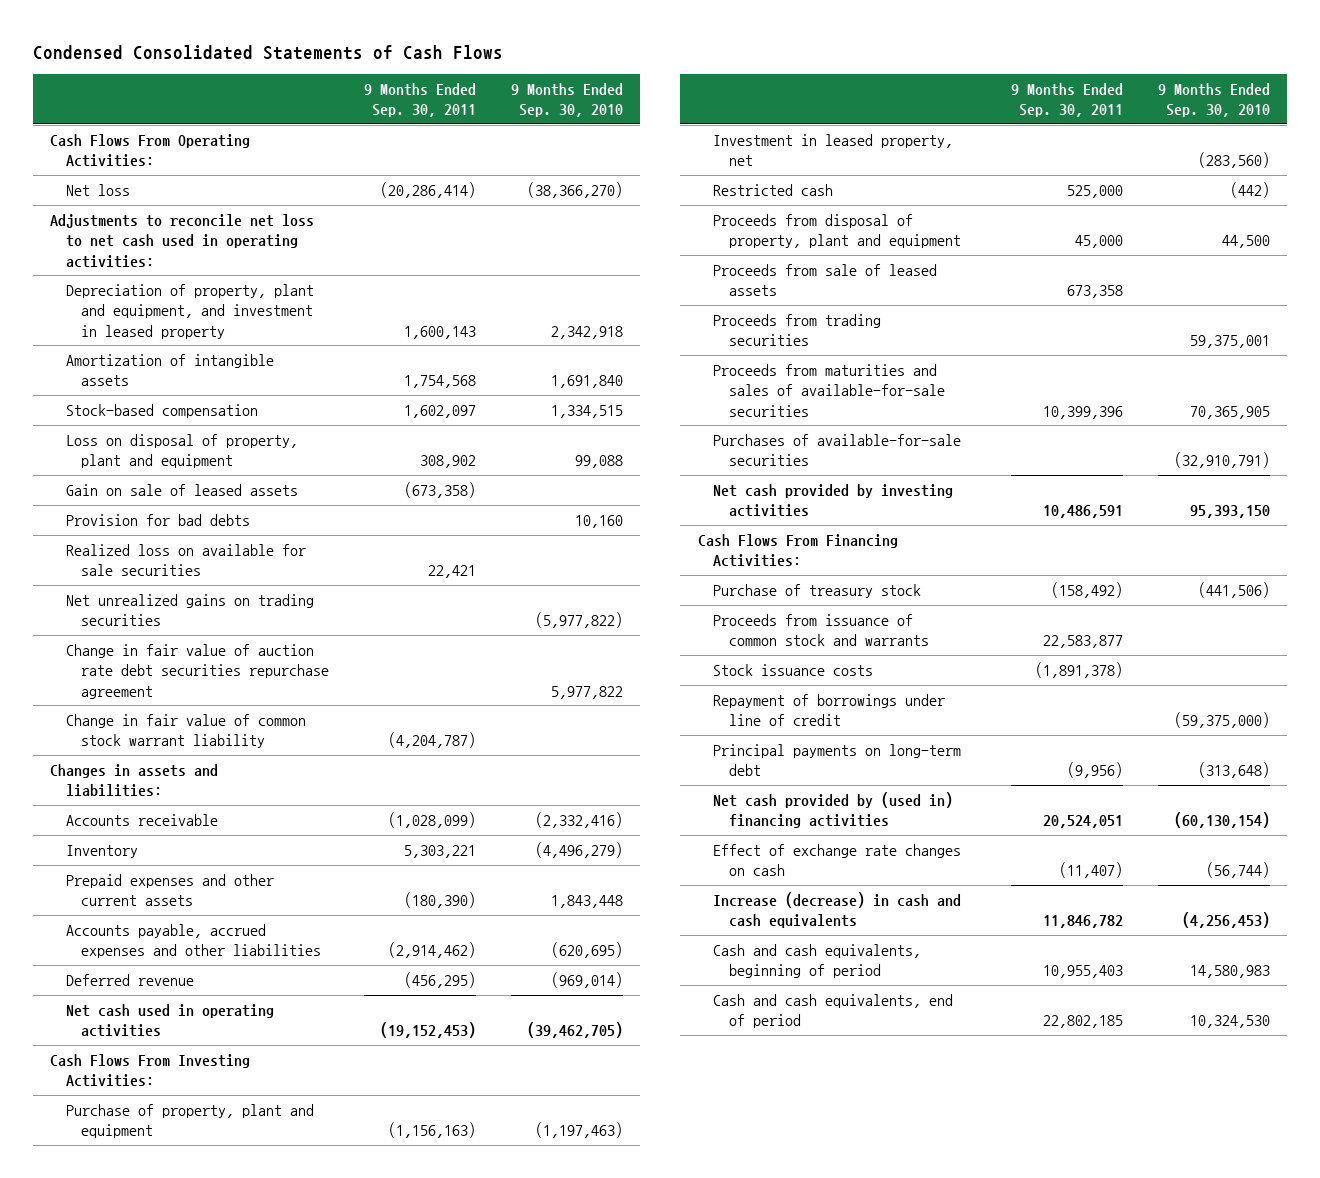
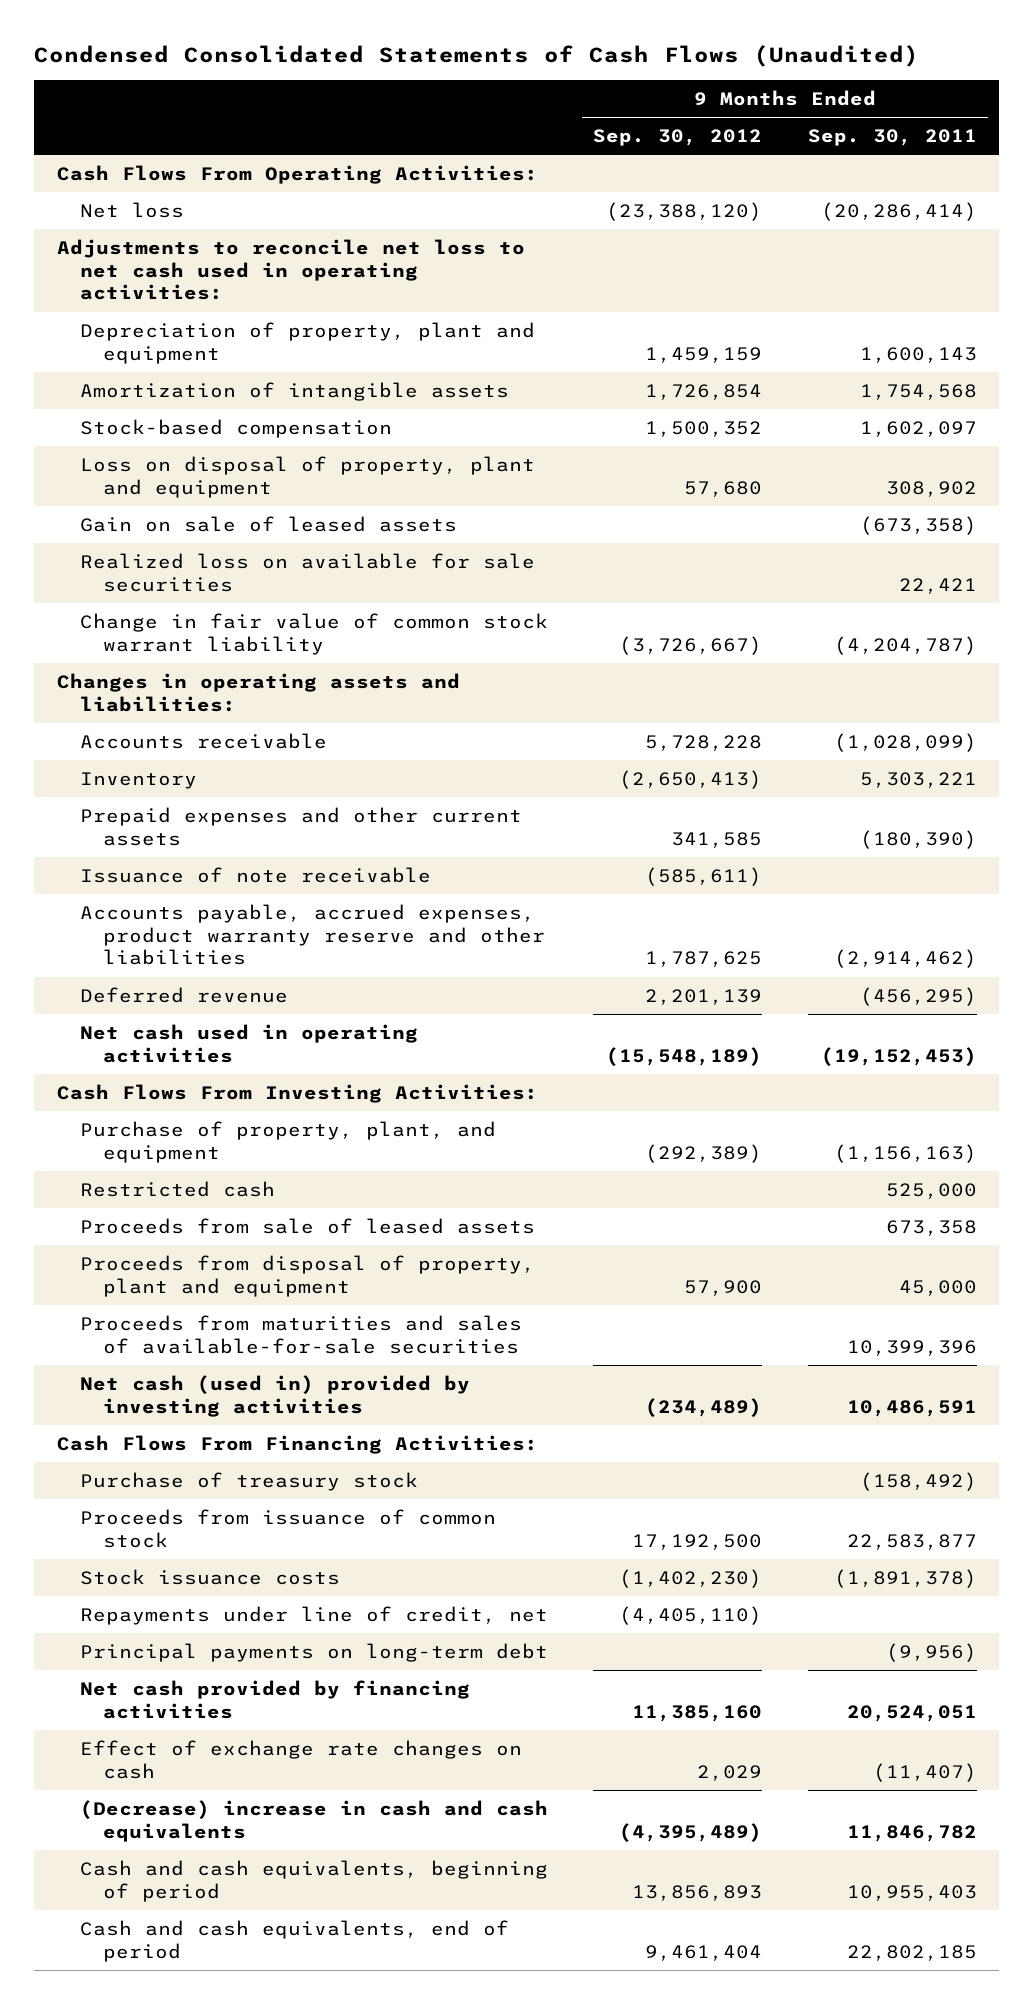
- Condensed Consolidated Statements of Cash Flows
+ Condensed Consolidated Statements of Cash Flows (Unaudited)
- | 9 Months Ended Sep. 30, 2011 | 9 Months Ended Sep. 30, 2010
+ | 9 Months Ended Sep. 30, 2012 | 9 Months Ended Sep. 30, 2011
- Depreciation of property, plant and equipment, and investment in leased property | 1,600,143 | 2,342,918
+ Depreciation of property, plant and equipment | 1,459,159 | 1,600,143
- Provision for bad debts | | 10,160
- Net unrealized gains on trading securities | | (5,977,822)
- Change in fair value of auction rate debt securities repurchase agreement | | 5,977,822
- Changes in assets and liabilities:
+ Changes in operating assets and liabilities:
- Accounts payable, accrued expenses and other liabilities | (2,914,462) | (620,695)
+ Issuance of note receivable | (585,611) |
+ Accounts payable, accrued expenses, product warranty reserve and other liabilities | 1,787,625 | (2,914,462)
- Purchase of property, plant and equipment | (1,156,163) | (1,197,463)
- Investment in leased property, net | | (283,560)
+ Purchase of property, plant, and equipment | (292,389) | (1,156,163)
- Proceeds from trading securities | | 59,375,001
moved down: Proceeds from disposal of property, plant and equipment | 57,900 | 45,000
- Purchases of available-for-sale securities | | (32,910,791)
- Net cash provided by investing activities | 10,486,591 | 95,393,150
+ Net cash (used in) provided by investing activities | (234,489) | 10,486,591
- Proceeds from issuance of common stock and warrants | 22,583,877 |
+ Proceeds from issuance of common stock | 17,192,500 | 22,583,877
- Repayment of borrowings under line of credit | | (59,375,000)
+ Repayments under line of credit, net | (4,405,110) |
- Net cash provided by (used in) financing activities | 20,524,051 | (60,130,154)
+ Net cash provided by financing activities | 11,385,160 | 20,524,051
- Increase (decrease) in cash and cash equivalents | 11,846,782 | (4,256,453)
+ (Decrease) increase in cash and cash equivalents | (4,395,489) | 11,846,782

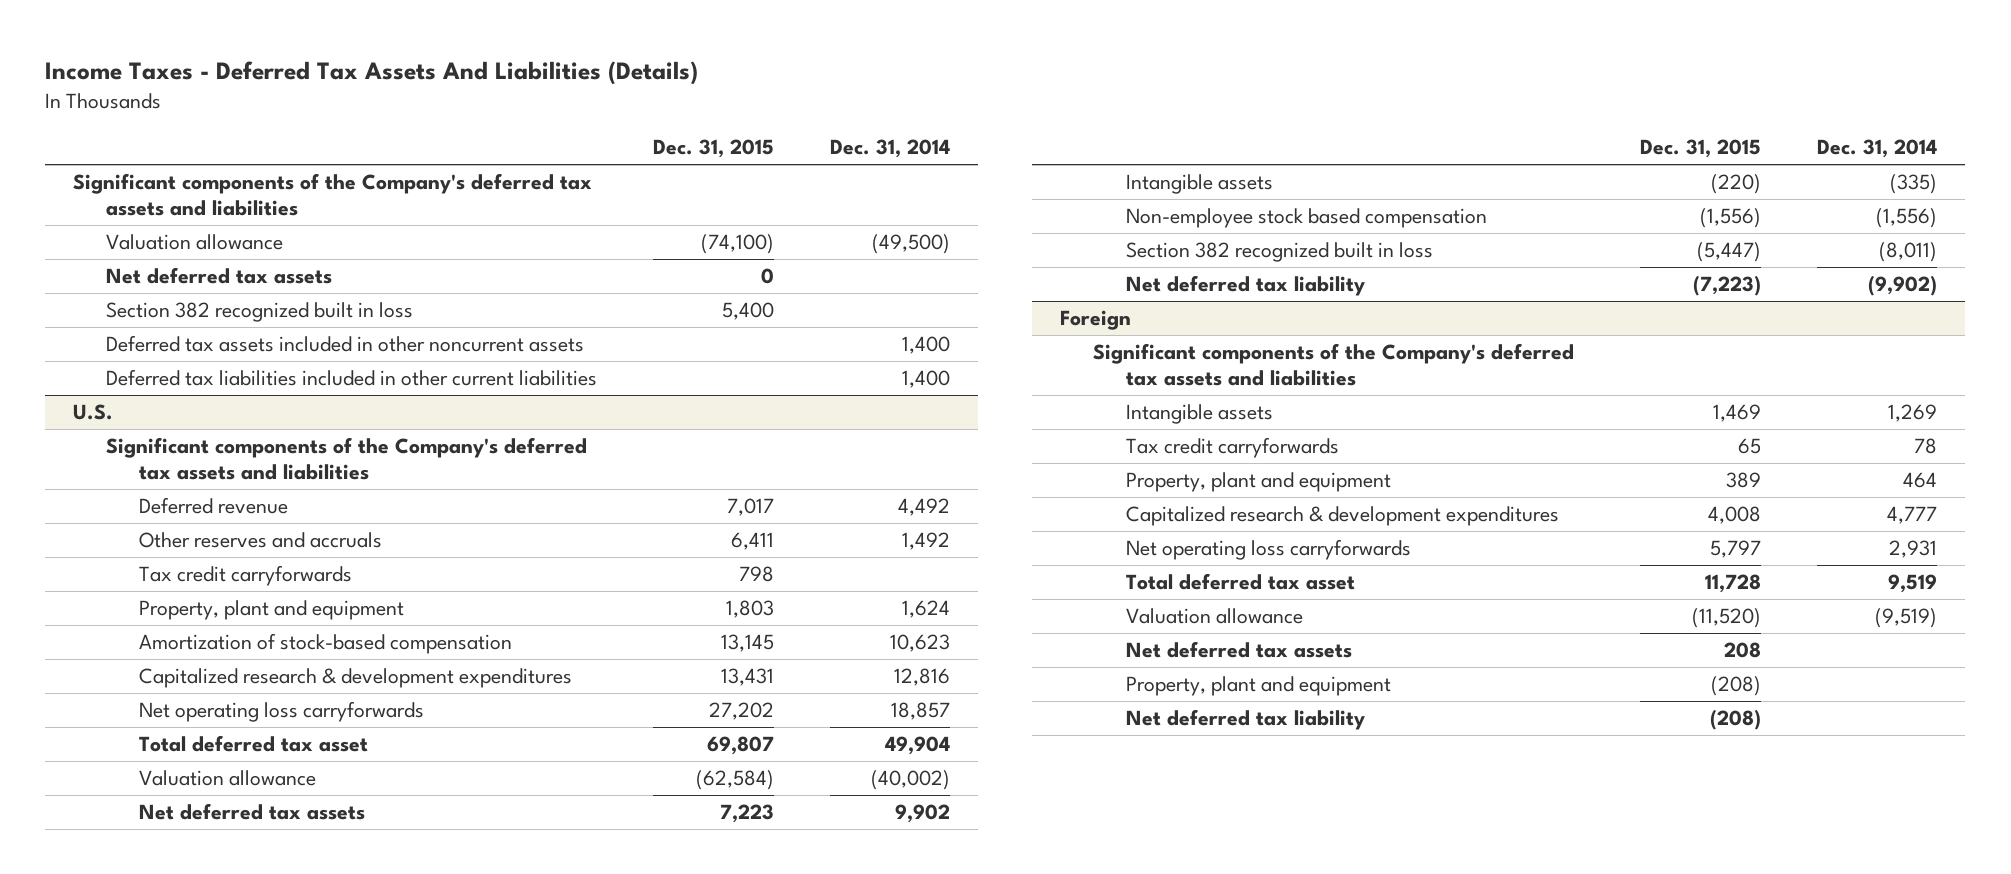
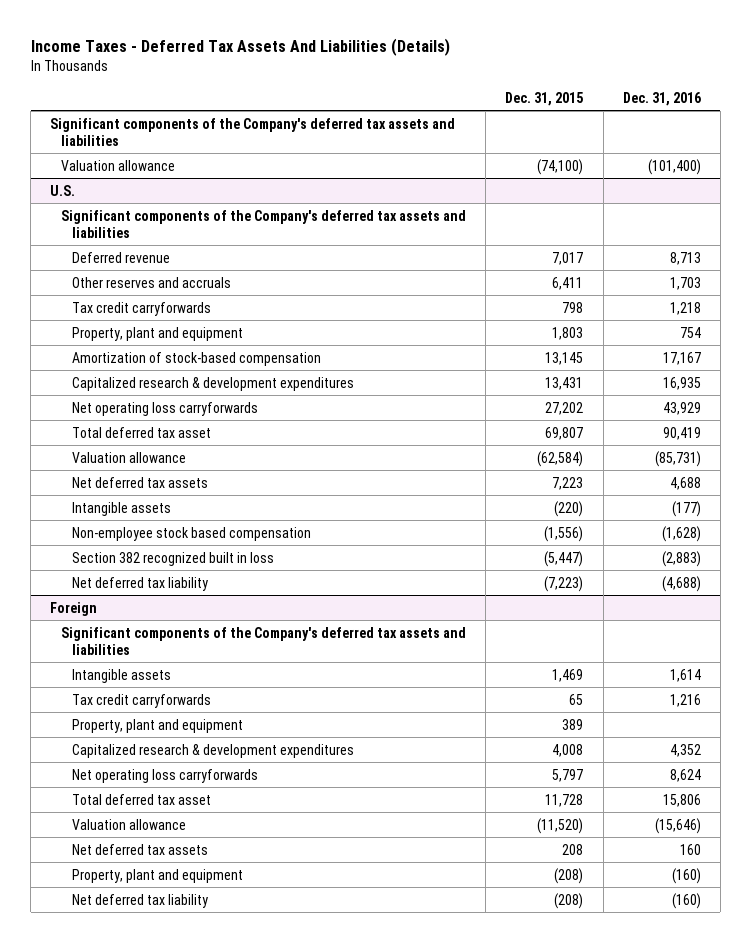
- | Dec. 31, 2015 | Dec. 31, 2014
+ | Dec. 31, 2015 | Dec. 31, 2016
- Net deferred tax assets | 0 |
- Section 382 recognized built in loss | 5,400 |
- Deferred tax assets included in other noncurrent assets | | 1,400
- Deferred tax liabilities included in other current liabilities | | 1,400

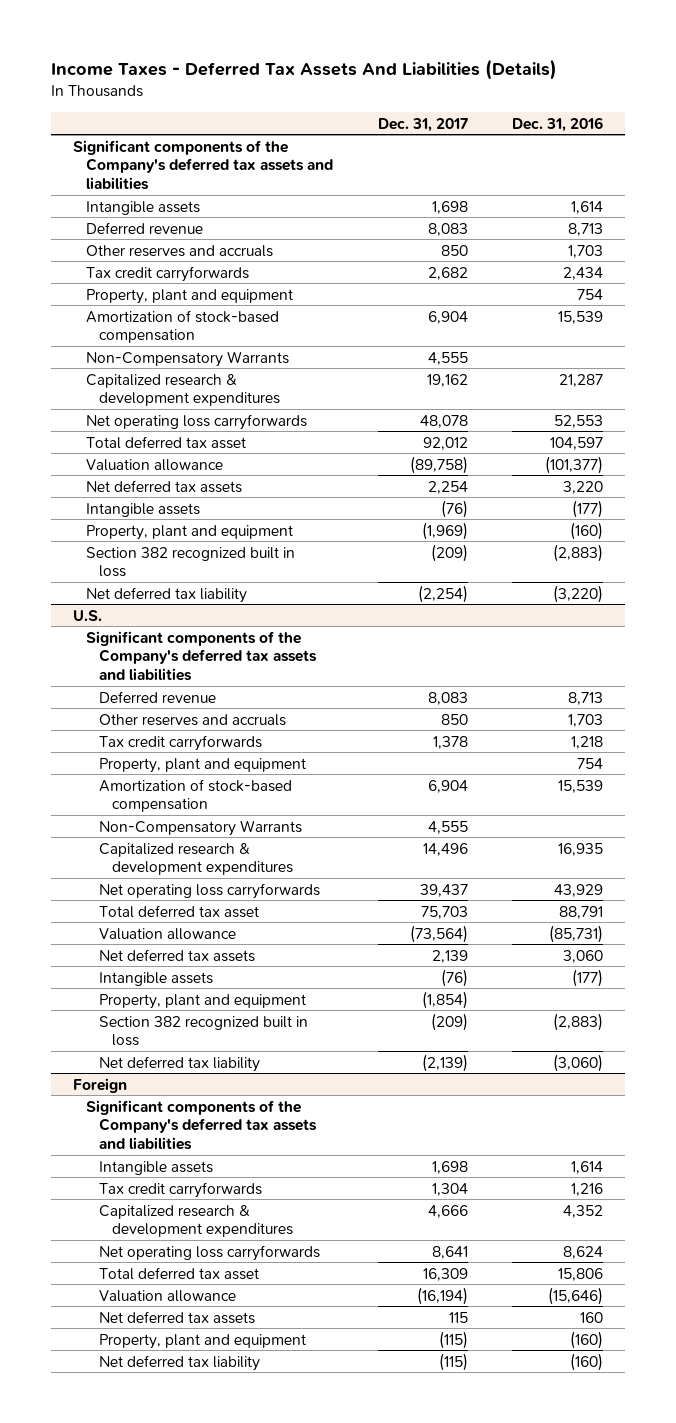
- | Dec. 31, 2015 | Dec. 31, 2016
+ | Dec. 31, 2017 | Dec. 31, 2016
- Valuation allowance | (74,100) | (101,400)
+ Intangible assets | 1,698 | 1,614
+ Deferred revenue | 8,083 | 8,713
+ Other reserves and accruals | 850 | 1,703
+ Tax credit carryforwards | 2,682 | 2,434
+ Property, plant and equipment | | 754
+ Amortization of stock-based compensation | 6,904 | 15,539
+ Non-Compensatory Warrants | 4,555 |
+ Capitalized research & development expenditures | 19,162 | 21,287
+ Net operating loss carryforwards | 48,078 | 52,553
+ Total deferred tax asset | 92,012 | 104,597
+ Valuation allowance | (89,758) | (101,377)
+ Net deferred tax assets | 2,254 | 3,220
+ Intangible assets | (76) | (177)
+ Property, plant and equipment | (1,969) | (160)
+ Section 382 recognized built in loss | (209) | (2,883)
+ Net deferred tax liability | (2,254) | (3,220)
@ U.S.
- Amortization of stock-based compensation | 13,145 | 17,167
+ Amortization of stock-based compensation | 6,904 | 15,539
+ Non-Compensatory Warrants | 4,555 |
- Total deferred tax asset | 69,807 | 90,419
+ Total deferred tax asset | 75,703 | 88,791
- Net deferred tax assets | 7,223 | 4,688
+ Net deferred tax assets | 2,139 | 3,060
- Non-employee stock based compensation | (1,556) | (1,628)
+ Property, plant and equipment | (1,854) |
- Net deferred tax liability | (7,223) | (4,688)
+ Net deferred tax liability | (2,139) | (3,060)
@ Foreign
- Property, plant and equipment | 389 |

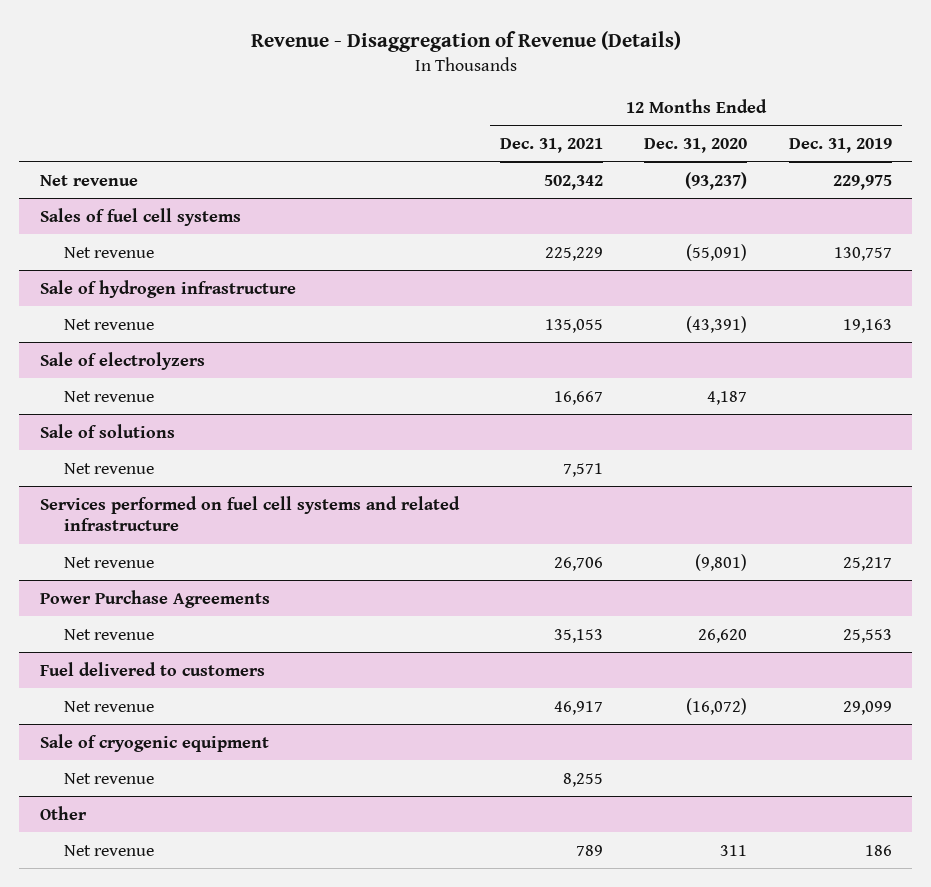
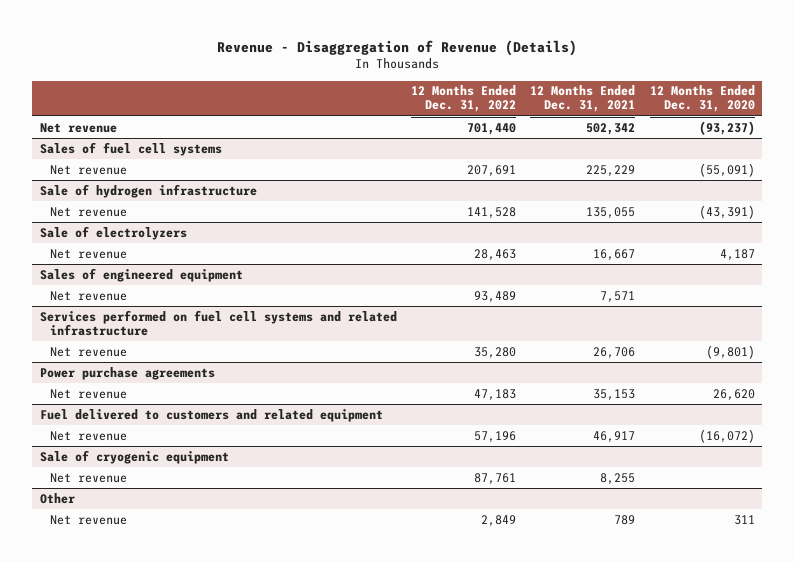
- | 12 Months Ended Dec. 31, 2021 | 12 Months Ended Dec. 31, 2020 | 12 Months Ended Dec. 31, 2019
+ | 12 Months Ended Dec. 31, 2022 | 12 Months Ended Dec. 31, 2021 | 12 Months Ended Dec. 31, 2020
- Sale of solutions
+ Sales of engineered equipment
- Power Purchase Agreements
+ Power purchase agreements
- Fuel delivered to customers
+ Fuel delivered to customers and related equipment

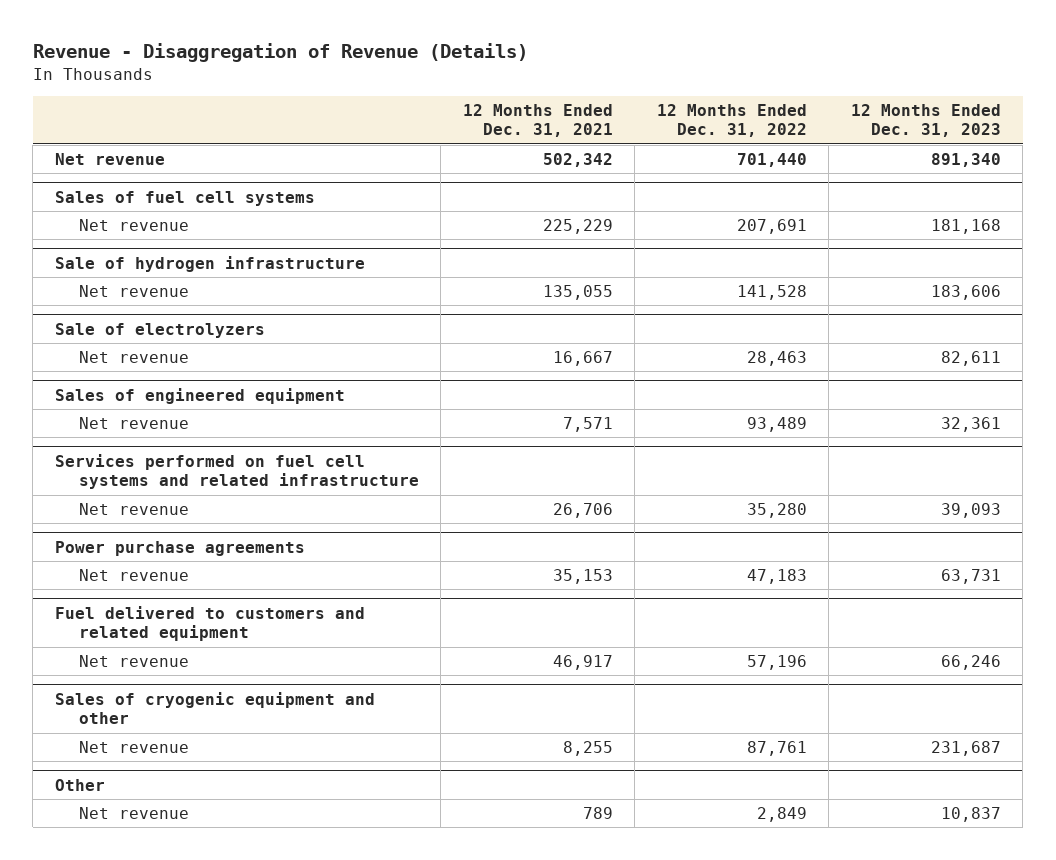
- | 12 Months Ended Dec. 31, 2022 | 12 Months Ended Dec. 31, 2021 | 12 Months Ended Dec. 31, 2020
+ | 12 Months Ended Dec. 31, 2021 | 12 Months Ended Dec. 31, 2022 | 12 Months Ended Dec. 31, 2023
- Sale of cryogenic equipment
+ Sales of cryogenic equipment and other

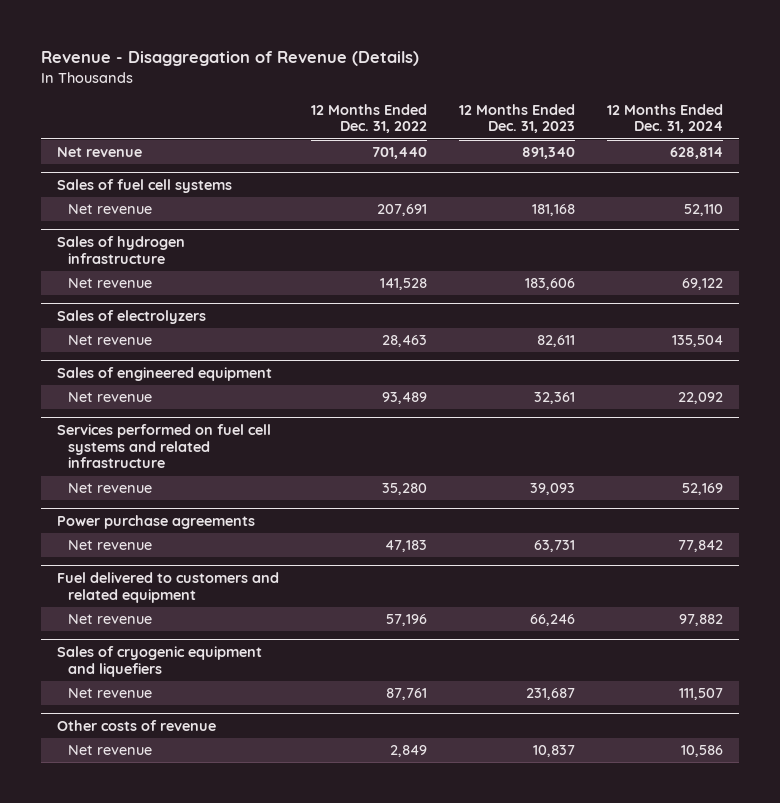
- | 12 Months Ended Dec. 31, 2021 | 12 Months Ended Dec. 31, 2022 | 12 Months Ended Dec. 31, 2023
+ | 12 Months Ended Dec. 31, 2022 | 12 Months Ended Dec. 31, 2023 | 12 Months Ended Dec. 31, 2024
- Sale of hydrogen infrastructure
+ Sales of hydrogen infrastructure
- Sale of electrolyzers
+ Sales of electrolyzers
- Sales of cryogenic equipment and other
+ Sales of cryogenic equipment and liquefiers
- Other
+ Other costs of revenue

